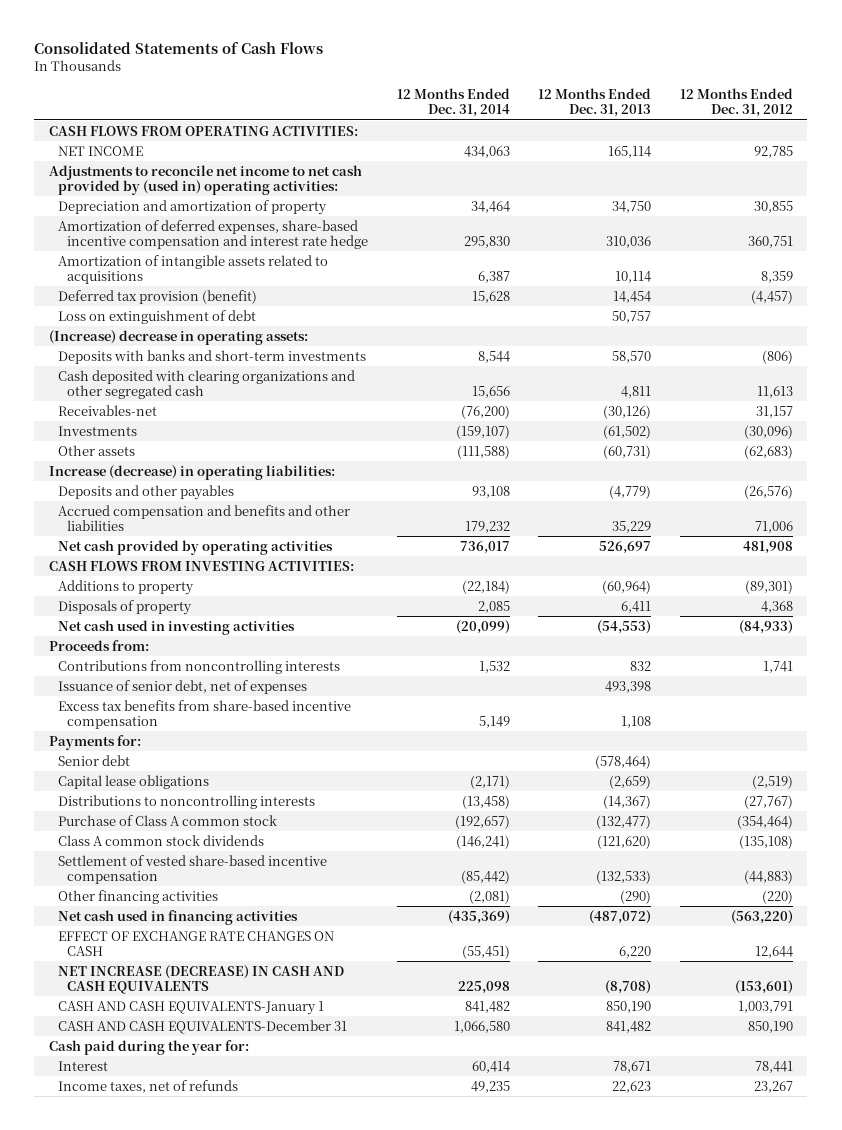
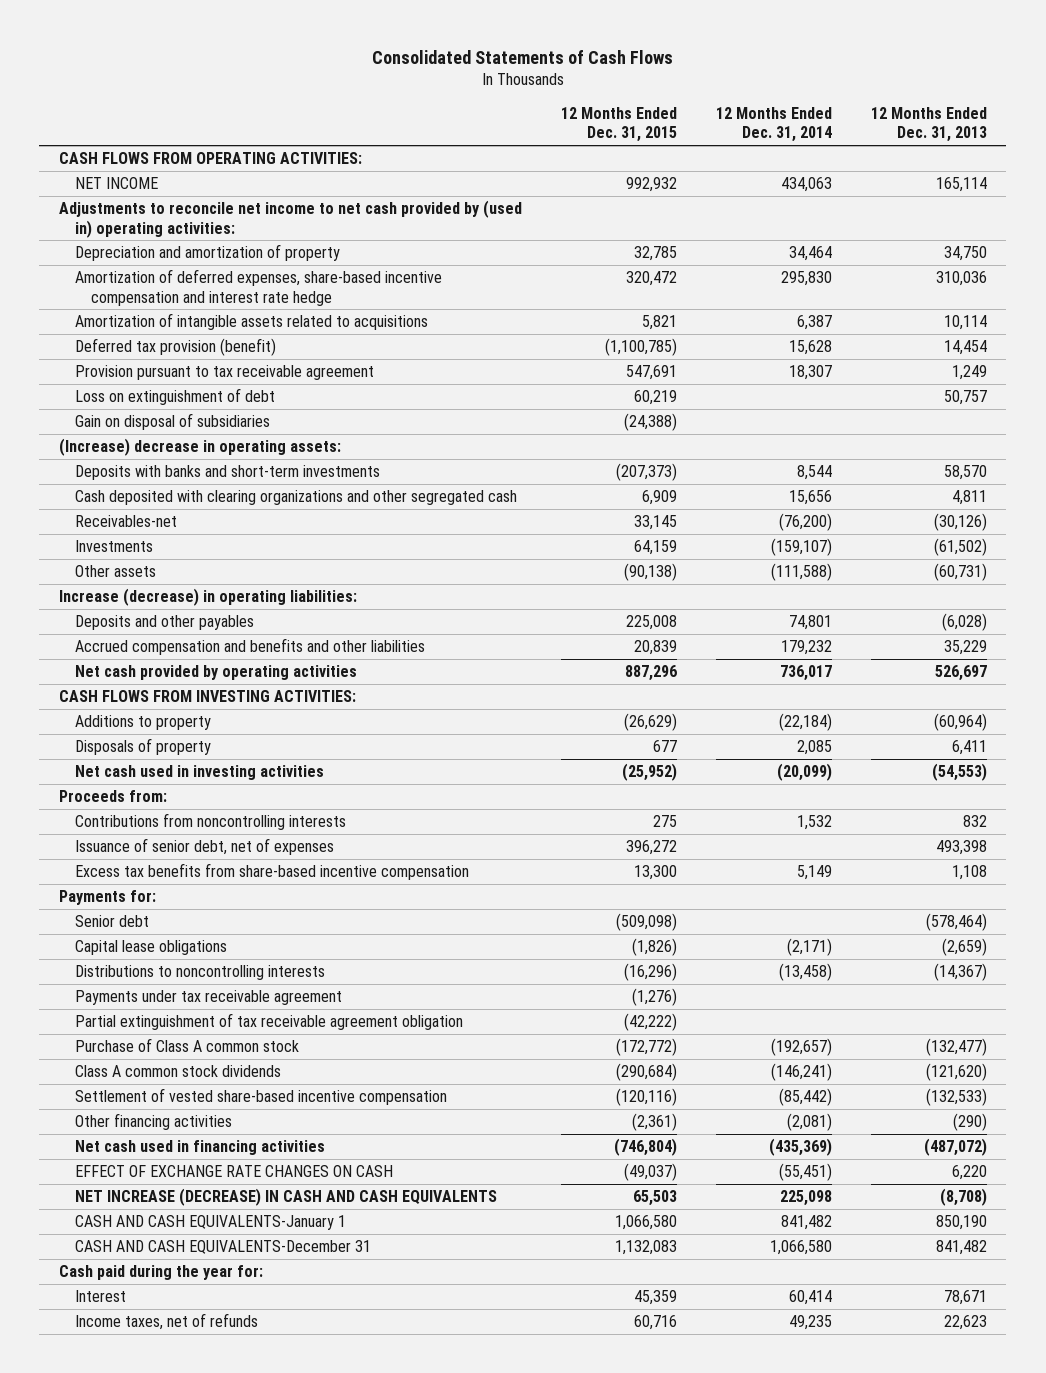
- | 12 Months Ended Dec. 31, 2014 | 12 Months Ended Dec. 31, 2013 | 12 Months Ended Dec. 31, 2012
+ | 12 Months Ended Dec. 31, 2015 | 12 Months Ended Dec. 31, 2014 | 12 Months Ended Dec. 31, 2013
+ Provision pursuant to tax receivable agreement | 547,691 | 18,307 | 1,249
+ Gain on disposal of subsidiaries | (24,388) | |
- Deposits and other payables | 93,108 | (4,779) | (26,576)
+ Deposits and other payables | 225,008 | 74,801 | (6,028)
+ Payments under tax receivable agreement | (1,276) | |
+ Partial extinguishment of tax receivable agreement obligation | (42,222) | |

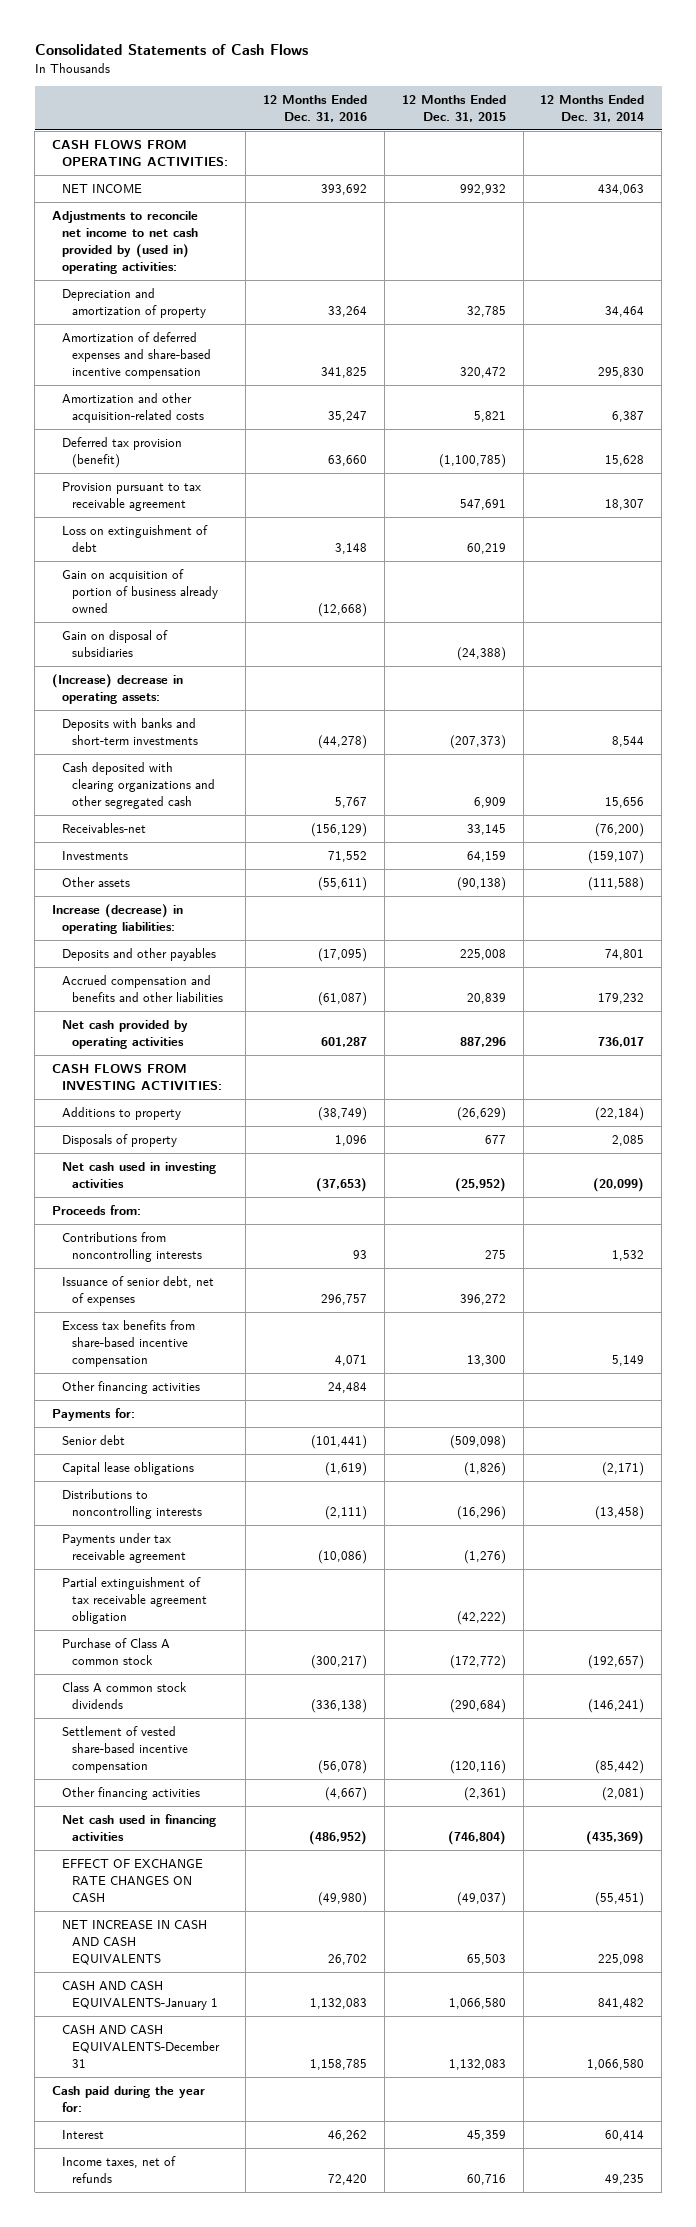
- | 12 Months Ended Dec. 31, 2015 | 12 Months Ended Dec. 31, 2014 | 12 Months Ended Dec. 31, 2013
+ | 12 Months Ended Dec. 31, 2016 | 12 Months Ended Dec. 31, 2015 | 12 Months Ended Dec. 31, 2014
- Amortization of deferred expenses, share-based incentive compensation and interest rate hedge | 320,472 | 295,830 | 310,036
- Amortization of intangible assets related to acquisitions | 5,821 | 6,387 | 10,114
+ Amortization of deferred expenses and share-based incentive compensation | 341,825 | 320,472 | 295,830
+ Amortization and other acquisition-related costs | 35,247 | 5,821 | 6,387
+ Gain on acquisition of portion of business already owned | (12,668) | |
+ Other financing activities | 24,484 | |
- NET INCREASE (DECREASE) IN CASH AND CASH EQUIVALENTS | 65,503 | 225,098 | (8,708)
+ NET INCREASE IN CASH AND CASH EQUIVALENTS | 26,702 | 65,503 | 225,098

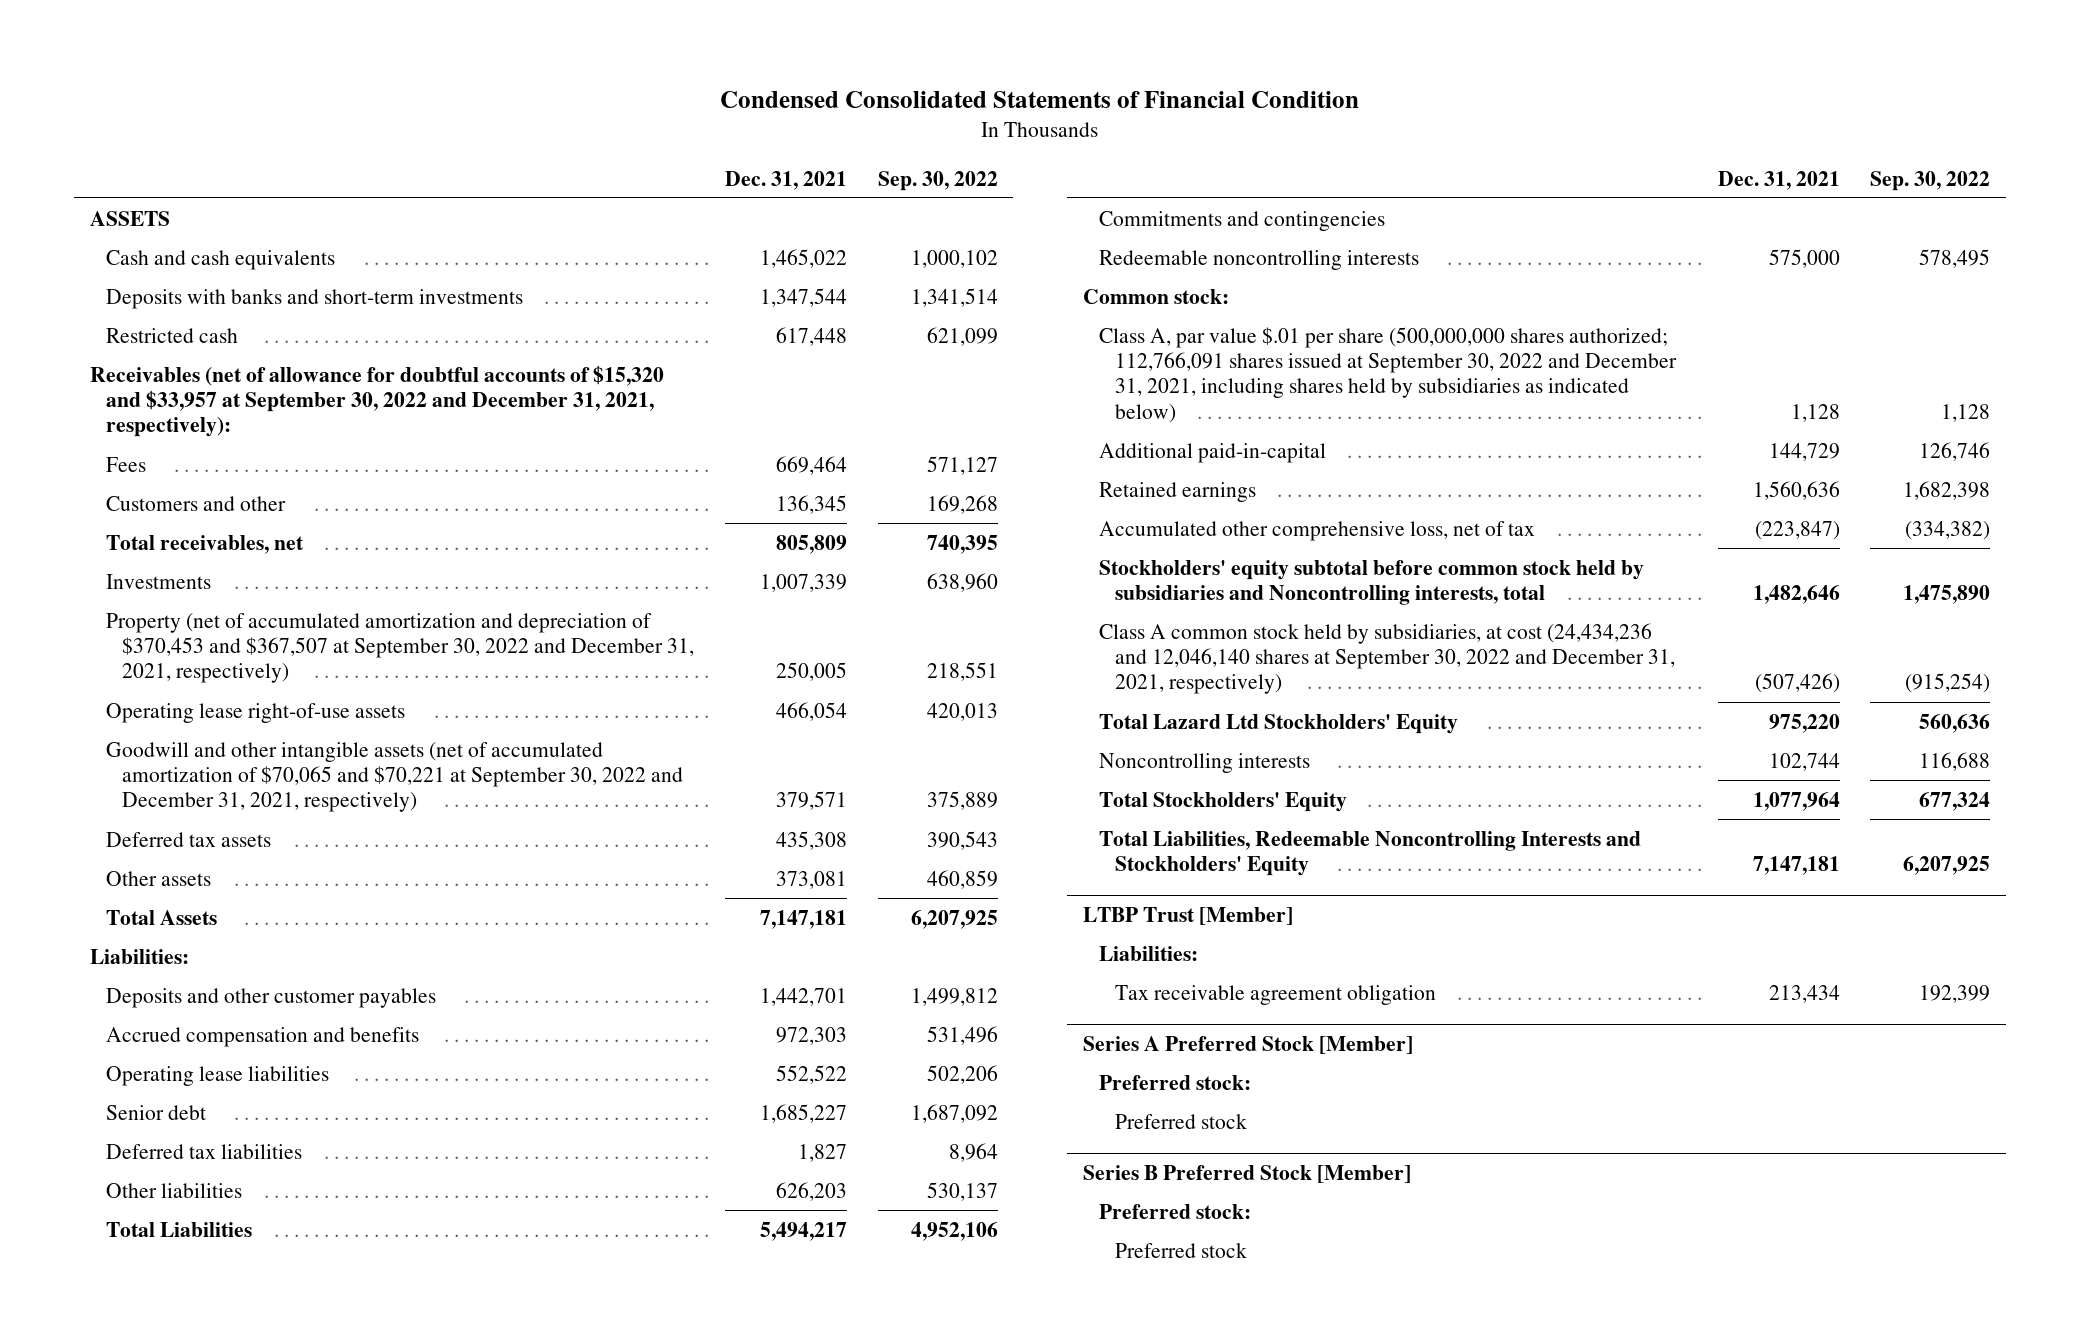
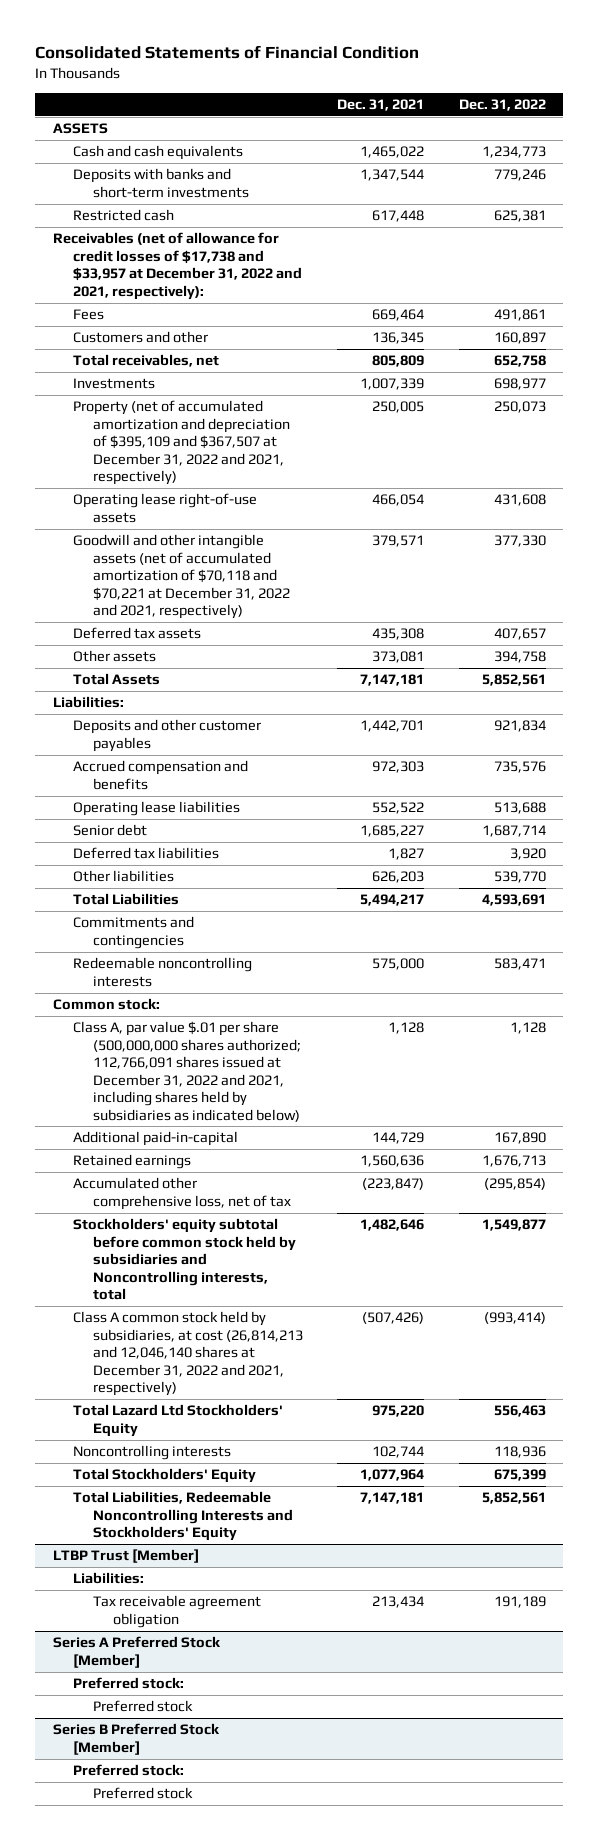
- Condensed Consolidated Statements of Financial Condition
+ Consolidated Statements of Financial Condition
- | Dec. 31, 2021 | Sep. 30, 2022
+ | Dec. 31, 2021 | Dec. 31, 2022
- Receivables (net of allowance for doubtful accounts of $15,320 and $33,957 at September 30, 2022 and December 31, 2021, respectively):
+ Receivables (net of allowance for credit losses of $17,738 and $33,957 at December 31, 2022 and 2021, respectively):
- Property (net of accumulated amortization and depreciation of $370,453 and $367,507 at September 30, 2022 and December 31, 2021, respectively) | 250,005 | 218,551
+ Property (net of accumulated amortization and depreciation of $395,109 and $367,507 at December 31, 2022 and 2021, respectively) | 250,005 | 250,073
- Goodwill and other intangible assets (net of accumulated amortization of $70,065 and $70,221 at September 30, 2022 and December 31, 2021, respectively) | 379,571 | 375,889
+ Goodwill and other intangible assets (net of accumulated amortization of $70,118 and $70,221 at December 31, 2022 and 2021, respectively) | 379,571 | 377,330
- Class A, par value $.01 per share (500,000,000 shares authorized; 112,766,091 shares issued at September 30, 2022 and December 31, 2021, including shares held by subsidiaries as indicated below) | 1,128 | 1,128
+ Class A, par value $.01 per share (500,000,000 shares authorized; 112,766,091 shares issued at December 31, 2022 and 2021, including shares held by subsidiaries as indicated below) | 1,128 | 1,128
- Class A common stock held by subsidiaries, at cost (24,434,236 and 12,046,140 shares at September 30, 2022 and December 31, 2021, respectively) | (507,426) | (915,254)
+ Class A common stock held by subsidiaries, at cost (26,814,213 and 12,046,140 shares at December 31, 2022 and 2021, respectively) | (507,426) | (993,414)

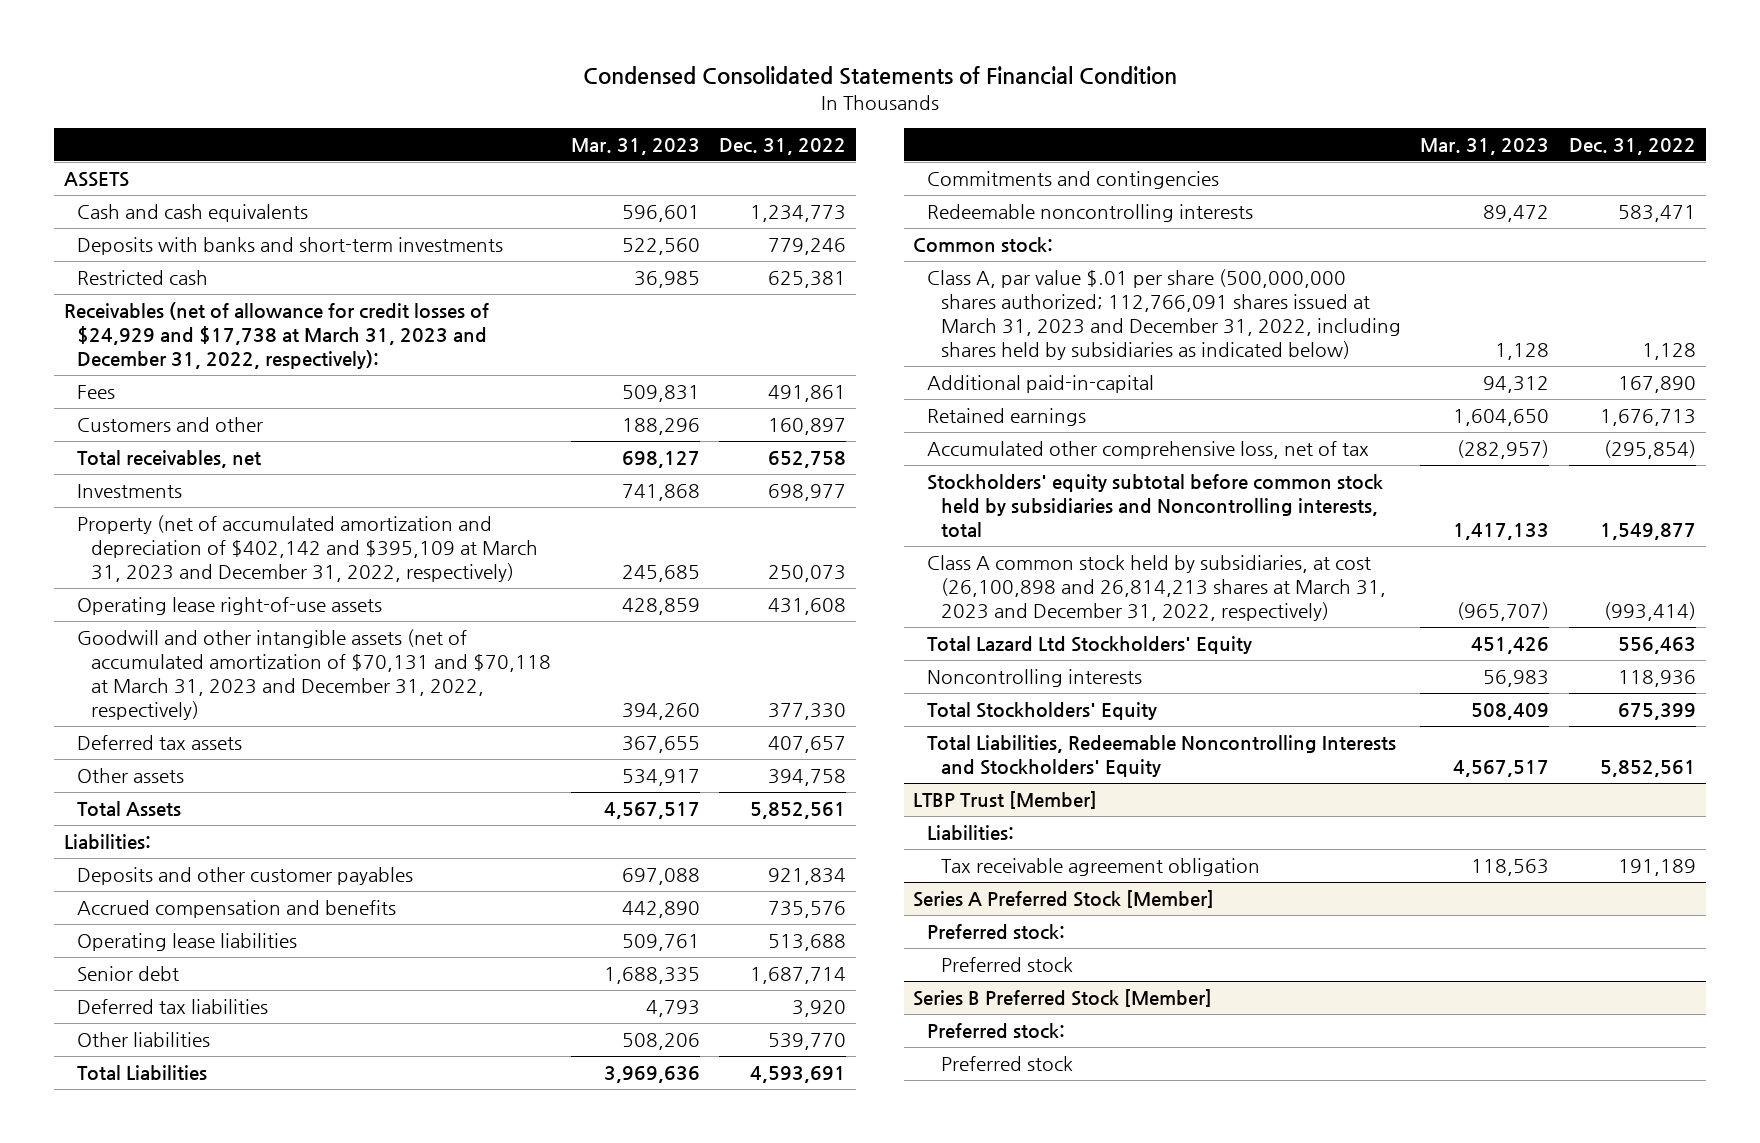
- Consolidated Statements of Financial Condition
+ Condensed Consolidated Statements of Financial Condition
- | Dec. 31, 2021 | Dec. 31, 2022
+ | Mar. 31, 2023 | Dec. 31, 2022
- Receivables (net of allowance for credit losses of $17,738 and $33,957 at December 31, 2022 and 2021, respectively):
+ Receivables (net of allowance for credit losses of $24,929 and $17,738 at March 31, 2023 and December 31, 2022, respectively):
- Property (net of accumulated amortization and depreciation of $395,109 and $367,507 at December 31, 2022 and 2021, respectively) | 250,005 | 250,073
+ Property (net of accumulated amortization and depreciation of $402,142 and $395,109 at March 31, 2023 and December 31, 2022, respectively) | 245,685 | 250,073
- Goodwill and other intangible assets (net of accumulated amortization of $70,118 and $70,221 at December 31, 2022 and 2021, respectively) | 379,571 | 377,330
+ Goodwill and other intangible assets (net of accumulated amortization of $70,131 and $70,118 at March 31, 2023 and December 31, 2022, respectively) | 394,260 | 377,330
- Class A, par value $.01 per share (500,000,000 shares authorized; 112,766,091 shares issued at December 31, 2022 and 2021, including shares held by subsidiaries as indicated below) | 1,128 | 1,128
+ Class A, par value $.01 per share (500,000,000 shares authorized; 112,766,091 shares issued at March 31, 2023 and December 31, 2022, including shares held by subsidiaries as indicated below) | 1,128 | 1,128
- Class A common stock held by subsidiaries, at cost (26,814,213 and 12,046,140 shares at December 31, 2022 and 2021, respectively) | (507,426) | (993,414)
+ Class A common stock held by subsidiaries, at cost (26,100,898 and 26,814,213 shares at March 31, 2023 and December 31, 2022, respectively) | (965,707) | (993,414)

